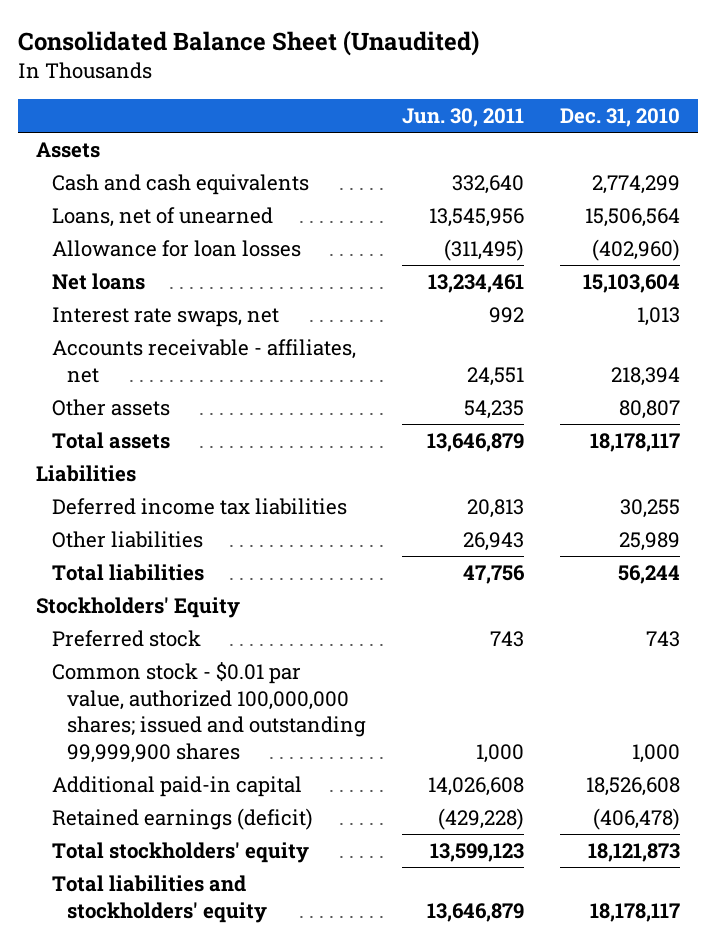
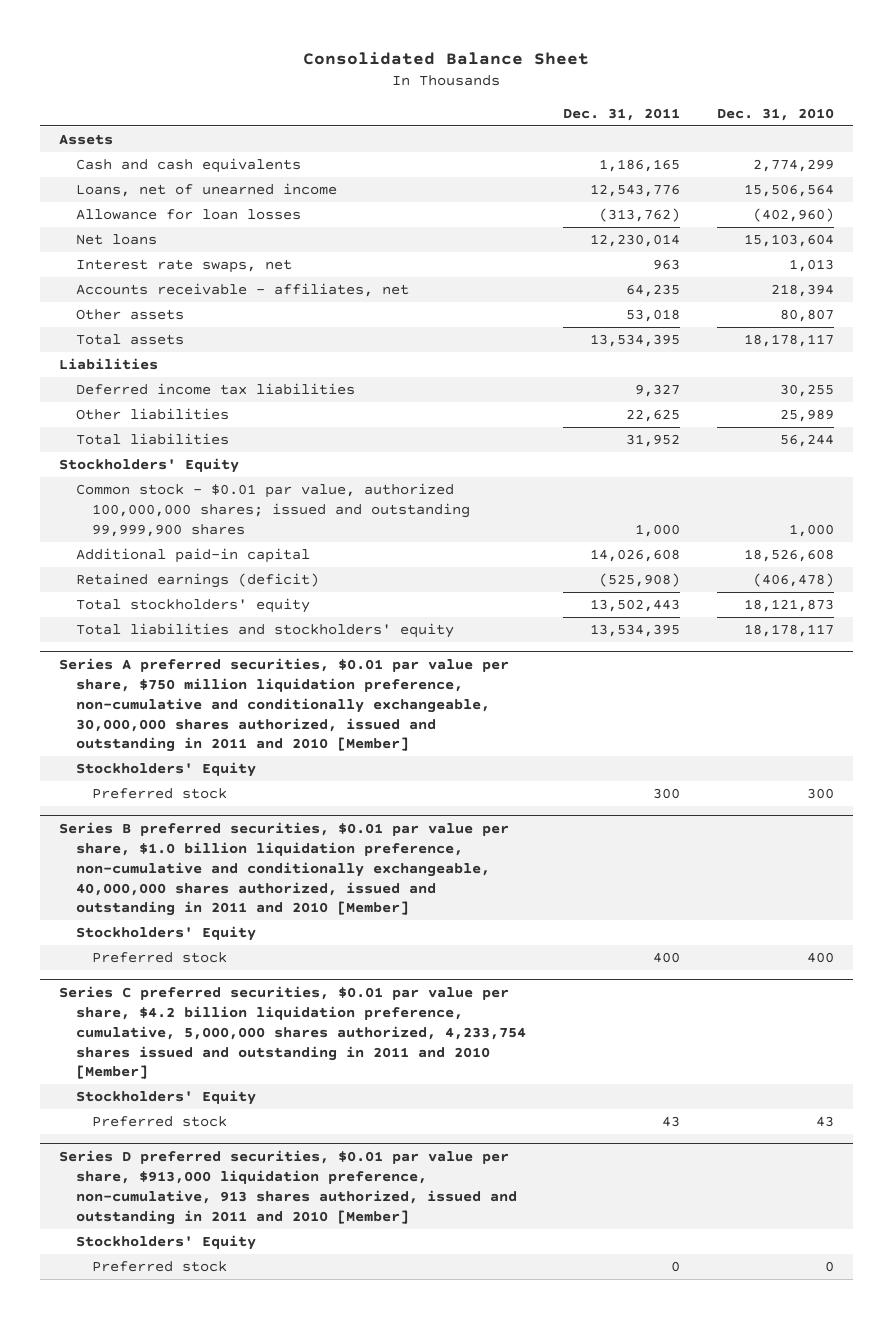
- Consolidated Balance Sheet (Unaudited)
+ Consolidated Balance Sheet
- | Jun. 30, 2011 | Dec. 31, 2010
+ | Dec. 31, 2011 | Dec. 31, 2010
- Loans, net of unearned | 13,545,956 | 15,506,564
+ Loans, net of unearned income | 12,543,776 | 15,506,564
- Preferred stock | 743 | 743
+ Series A preferred securities, $0.01 par value per share, $750 million liquidation preference, non-cumulative and conditionally exchangeable, 30,000,000 shares authorized, issued and outstanding in 2011 and 2010 [Member]
+ Stockholders' Equity
+ Preferred stock | 300 | 300
+ Series B preferred securities, $0.01 par value per share, $1.0 billion liquidation preference, non-cumulative and conditionally exchangeable, 40,000,000 shares authorized, issued and outstanding in 2011 and 2010 [Member]
+ Stockholders' Equity
+ Preferred stock | 400 | 400
+ Series C preferred securities, $0.01 par value per share, $4.2 billion liquidation preference, cumulative, 5,000,000 shares authorized, 4,233,754 shares issued and outstanding in 2011 and 2010 [Member]
+ Stockholders' Equity
+ Preferred stock | 43 | 43
+ Series D preferred securities, $0.01 par value per share, $913,000 liquidation preference, non-cumulative, 913 shares authorized, issued and outstanding in 2011 and 2010 [Member]
+ Stockholders' Equity
+ Preferred stock | 0 | 0

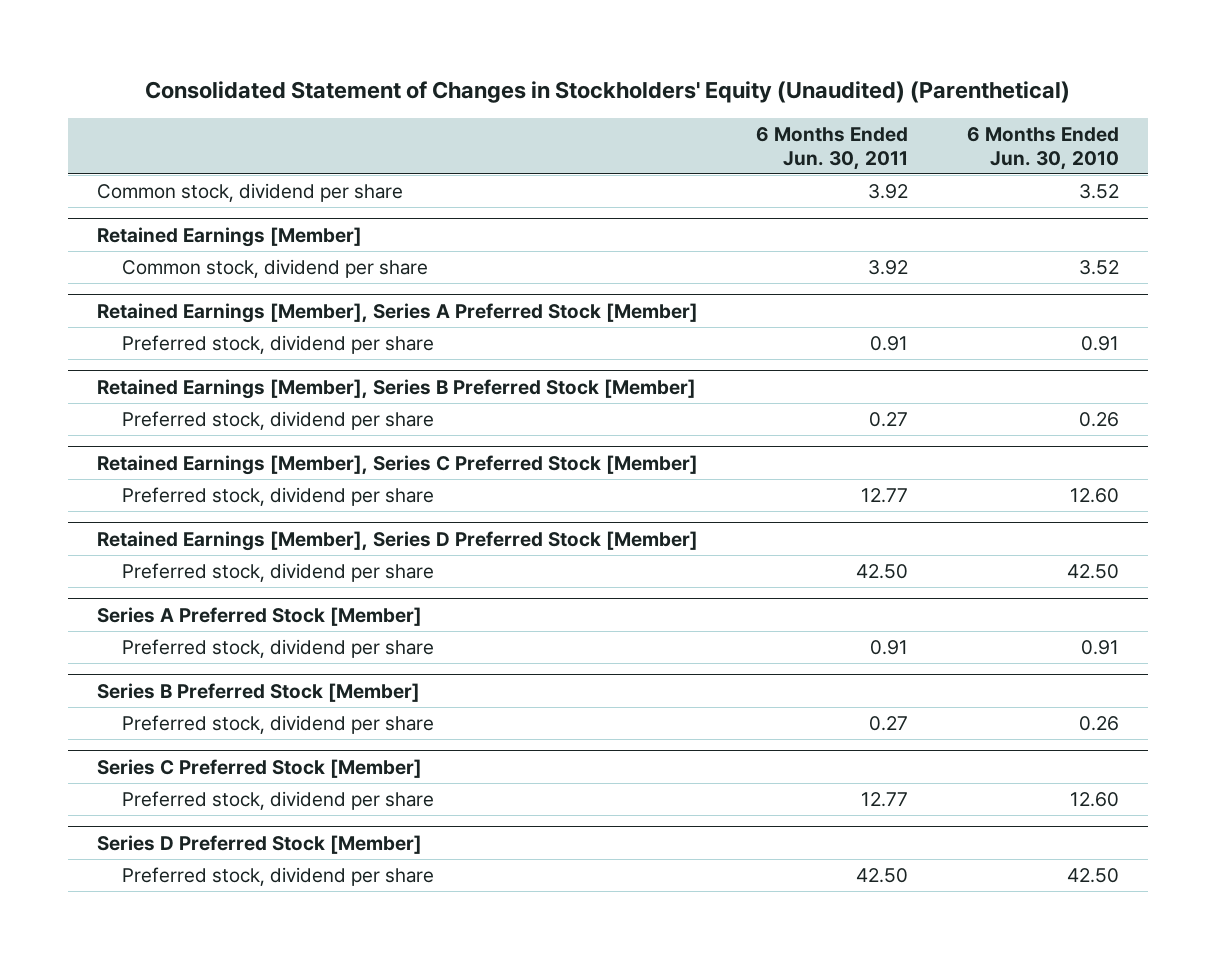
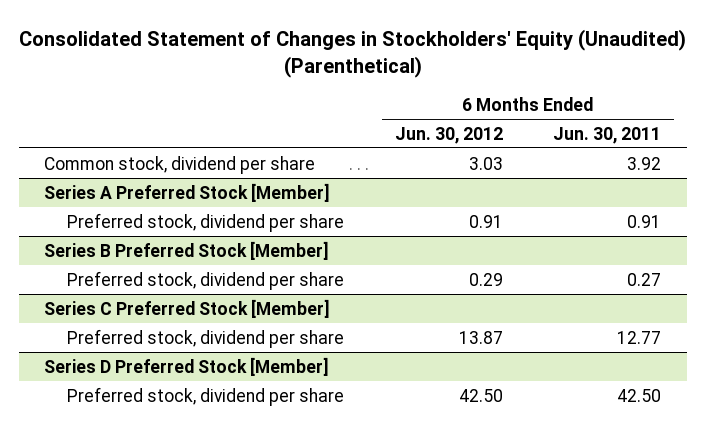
- | 6 Months Ended Jun. 30, 2011 | 6 Months Ended Jun. 30, 2010
+ | 6 Months Ended Jun. 30, 2012 | 6 Months Ended Jun. 30, 2011
- Retained Earnings [Member]
- Common stock, dividend per share | 3.92 | 3.52
- Retained Earnings [Member], Series A Preferred Stock [Member]
- Preferred stock, dividend per share | 0.91 | 0.91
- Retained Earnings [Member], Series B Preferred Stock [Member]
- Preferred stock, dividend per share | 0.27 | 0.26
- Retained Earnings [Member], Series C Preferred Stock [Member]
- Preferred stock, dividend per share | 12.77 | 12.60
- Retained Earnings [Member], Series D Preferred Stock [Member]
- Preferred stock, dividend per share | 42.50 | 42.50

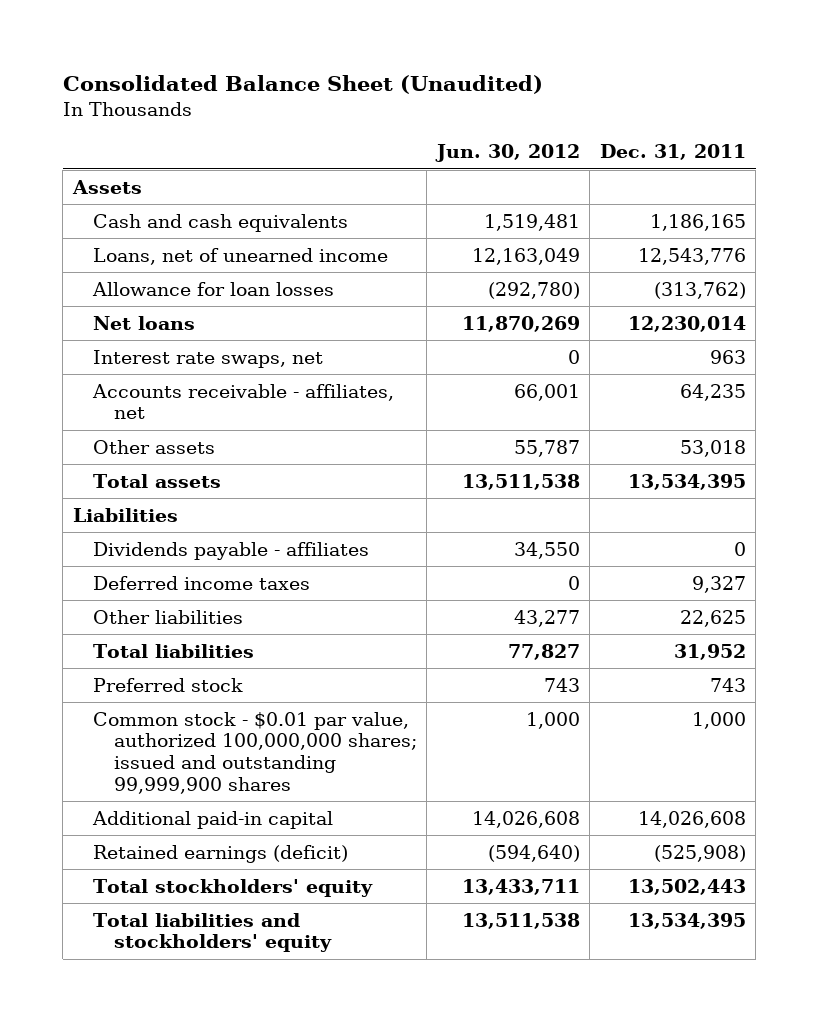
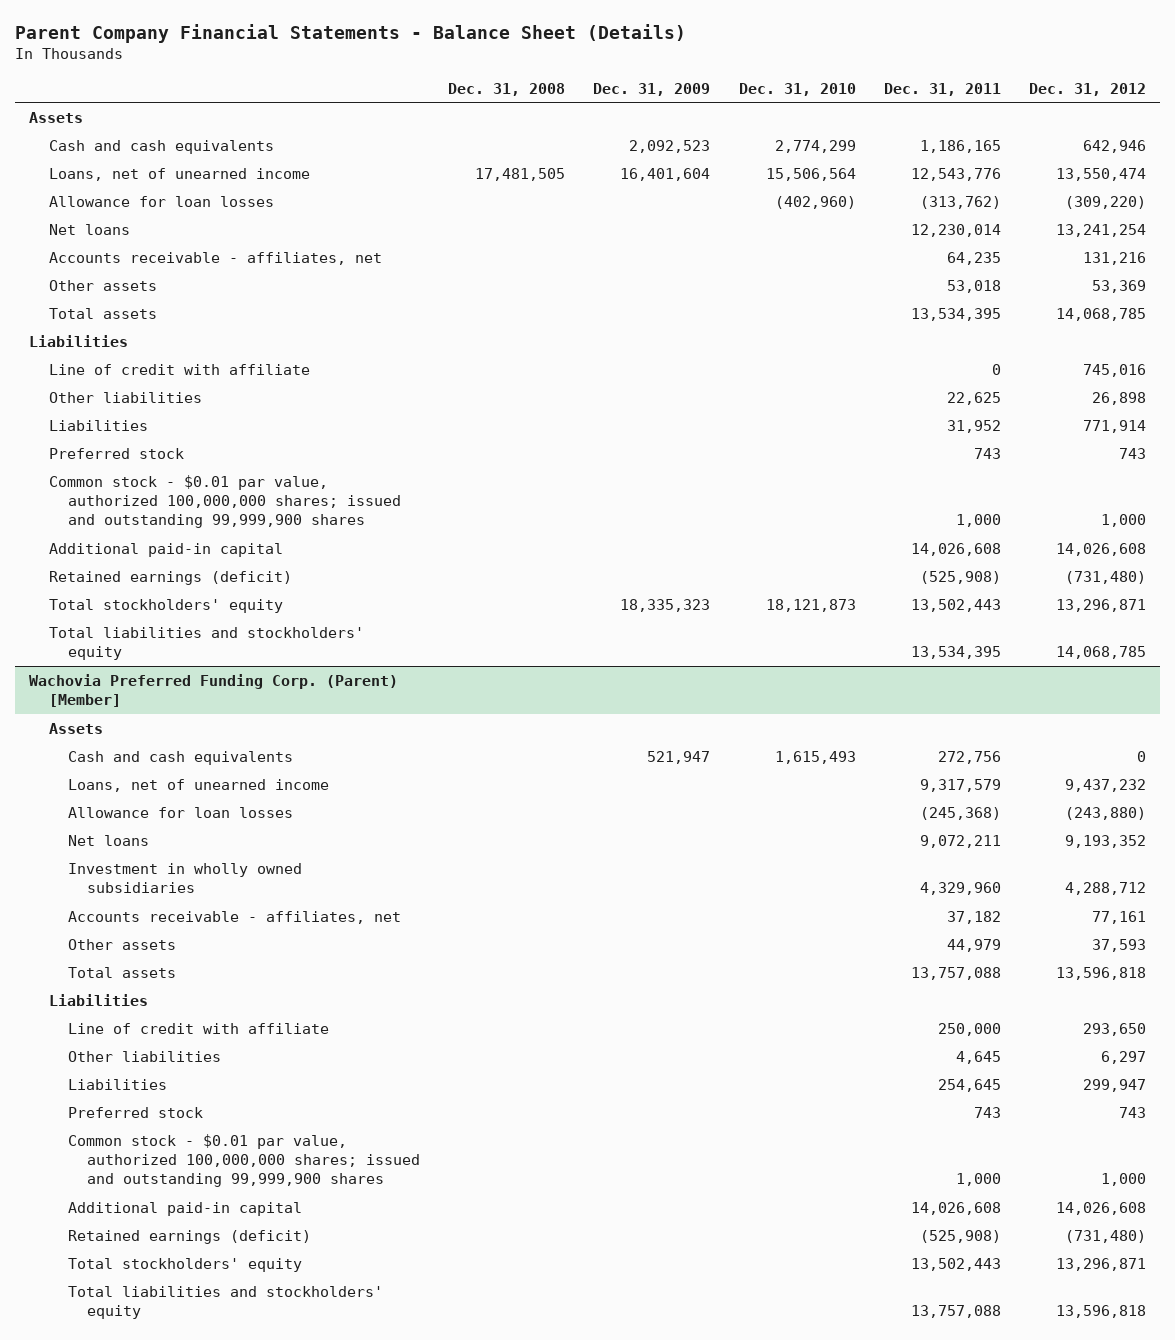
- Consolidated Balance Sheet (Unaudited)
+ Parent Company Financial Statements - Balance Sheet (Details)
- | Jun. 30, 2012 | Dec. 31, 2011
+ | Dec. 31, 2008 | Dec. 31, 2009 | Dec. 31, 2010 | Dec. 31, 2011 | Dec. 31, 2012
- Interest rate swaps, net | 0 | 963
- Dividends payable - affiliates | 34,550 | 0
- Deferred income taxes | 0 | 9,327
+ Line of credit with affiliate | | | | 0 | 745,016
- Total liabilities | 77,827 | 31,952
+ Liabilities | | | | 31,952 | 771,914
+ Wachovia Preferred Funding Corp. (Parent) [Member]
+ Assets
+ Cash and cash equivalents | | 521,947 | 1,615,493 | 272,756 | 0
+ Loans, net of unearned income | | | | 9,317,579 | 9,437,232
+ Allowance for loan losses | | | | (245,368) | (243,880)
+ Net loans | | | | 9,072,211 | 9,193,352
+ Investment in wholly owned subsidiaries | | | | 4,329,960 | 4,288,712
+ Accounts receivable - affiliates, net | | | | 37,182 | 77,161
+ Other assets | | | | 44,979 | 37,593
+ Total assets | | | | 13,757,088 | 13,596,818
+ Liabilities
+ Line of credit with affiliate | | | | 250,000 | 293,650
+ Other liabilities | | | | 4,645 | 6,297
+ Liabilities | | | | 254,645 | 299,947
+ Preferred stock | | | | 743 | 743
+ Common stock - $0.01 par value, authorized 100,000,000 shares; issued and outstanding 99,999,900 shares | | | | 1,000 | 1,000
+ Additional paid-in capital | | | | 14,026,608 | 14,026,608
+ Retained earnings (deficit) | | | | (525,908) | (731,480)
+ Total stockholders' equity | | | | 13,502,443 | 13,296,871
+ Total liabilities and stockholders' equity | | | | 13,757,088 | 13,596,818

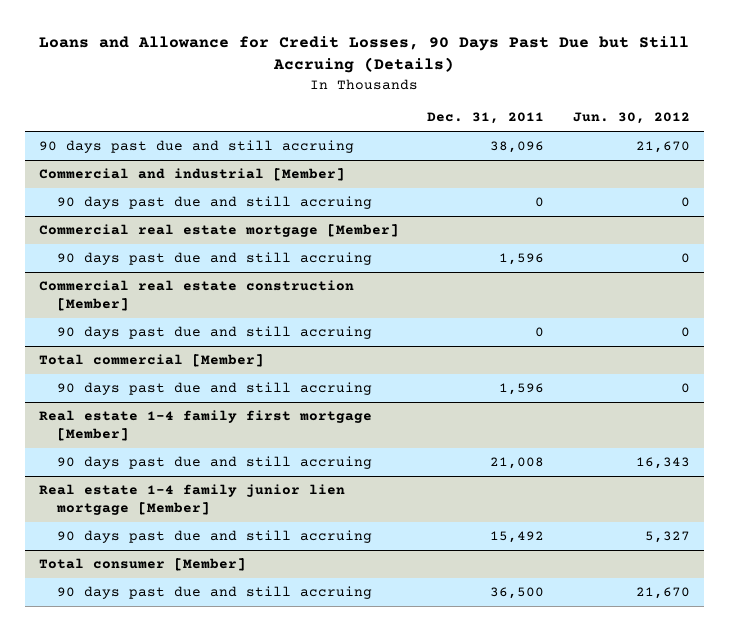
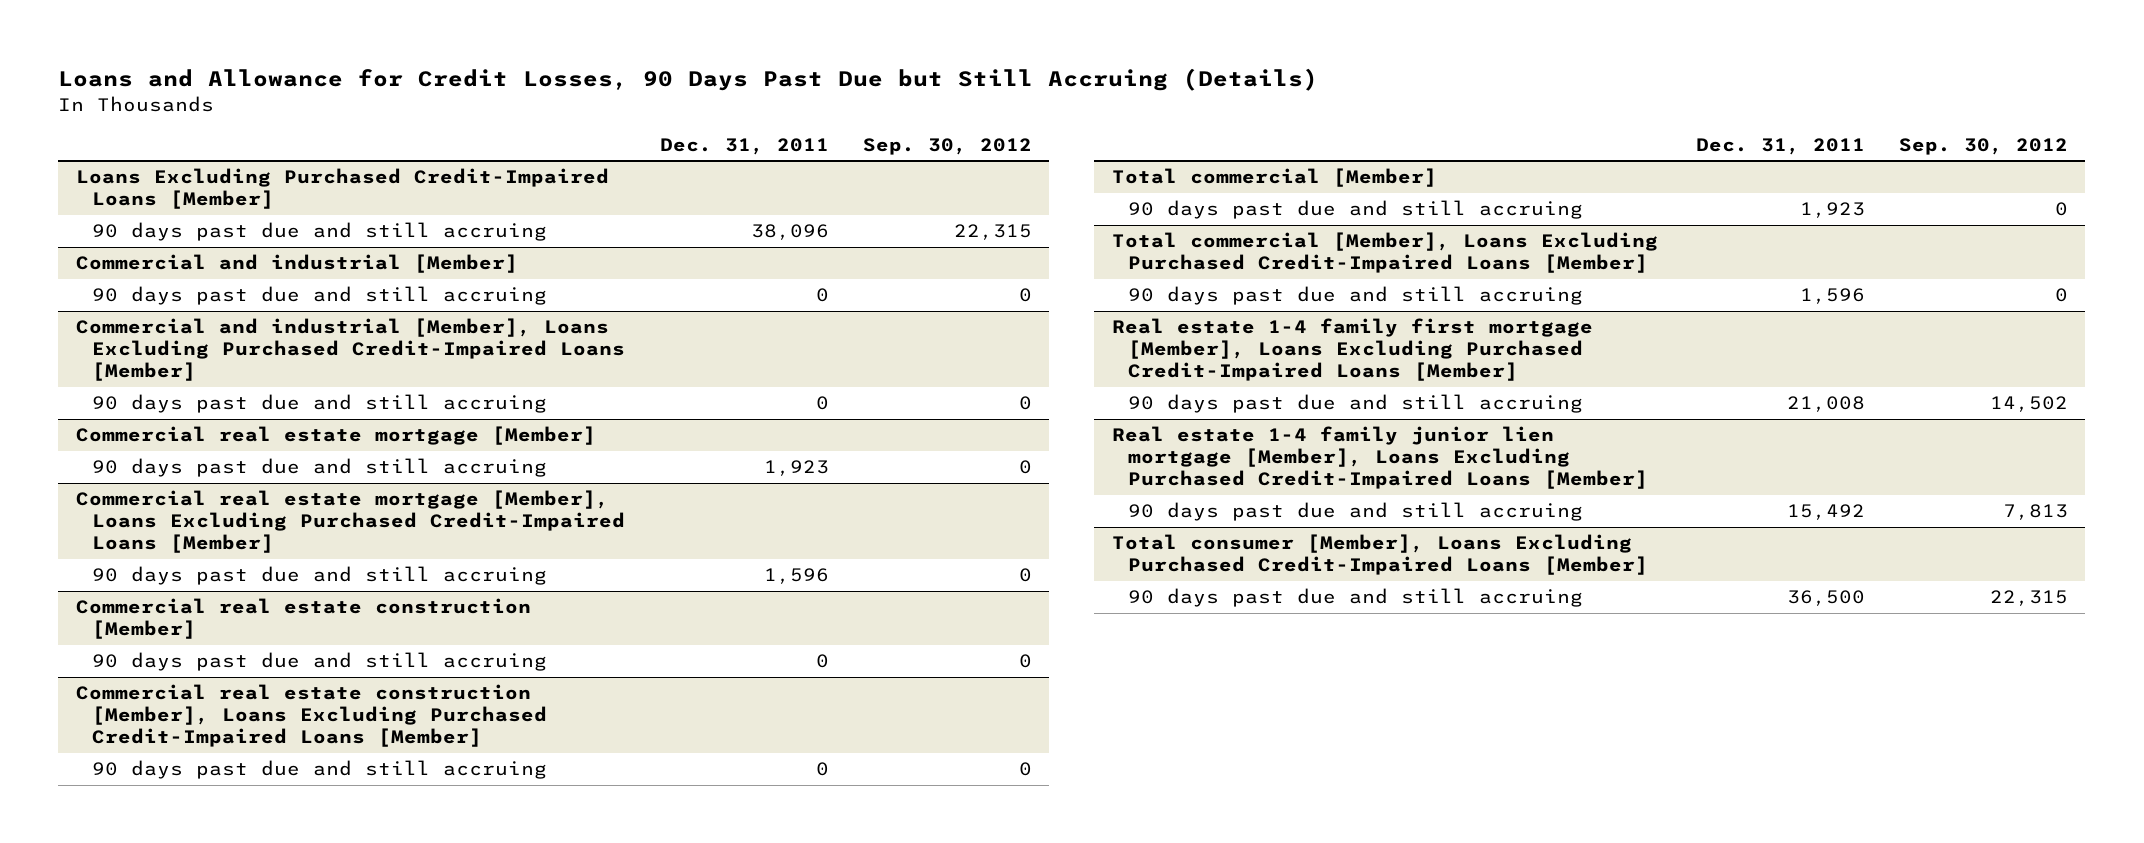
- | Dec. 31, 2011 | Jun. 30, 2012
+ | Dec. 31, 2011 | Sep. 30, 2012
+ Loans Excluding Purchased Credit-Impaired Loans [Member]
+ Commercial and industrial [Member], Loans Excluding Purchased Credit-Impaired Loans [Member]
+ 90 days past due and still accruing | 0 | 0
@ Commercial real estate mortgage [Member]
+ 90 days past due and still accruing | 1,923 | 0
+ Commercial real estate mortgage [Member], Loans Excluding Purchased Credit-Impaired Loans [Member]
+ Commercial real estate construction [Member], Loans Excluding Purchased Credit-Impaired Loans [Member]
+ 90 days past due and still accruing | 0 | 0
@ Total commercial [Member]
+ 90 days past due and still accruing | 1,923 | 0
+ Total commercial [Member], Loans Excluding Purchased Credit-Impaired Loans [Member]
- Real estate 1-4 family first mortgage [Member]
+ Real estate 1-4 family first mortgage [Member], Loans Excluding Purchased Credit-Impaired Loans [Member]
- Real estate 1-4 family junior lien mortgage [Member]
+ Real estate 1-4 family junior lien mortgage [Member], Loans Excluding Purchased Credit-Impaired Loans [Member]
- Total consumer [Member]
+ Total consumer [Member], Loans Excluding Purchased Credit-Impaired Loans [Member]

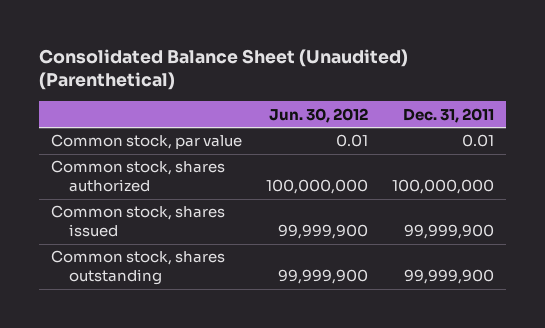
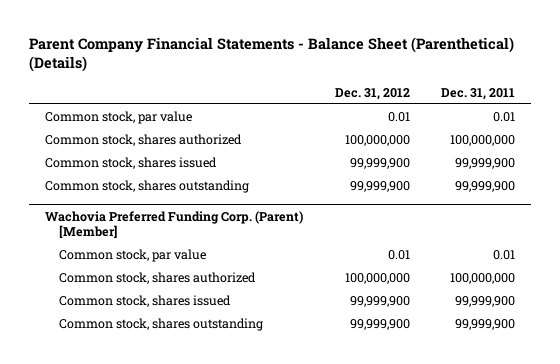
- Consolidated Balance Sheet (Unaudited) (Parenthetical)
+ Parent Company Financial Statements - Balance Sheet (Parenthetical) (Details)
- | Jun. 30, 2012 | Dec. 31, 2011
+ | Dec. 31, 2012 | Dec. 31, 2011
+ Wachovia Preferred Funding Corp. (Parent) [Member]
+ Common stock, par value | 0.01 | 0.01
+ Common stock, shares authorized | 100,000,000 | 100,000,000
+ Common stock, shares issued | 99,999,900 | 99,999,900
+ Common stock, shares outstanding | 99,999,900 | 99,999,900

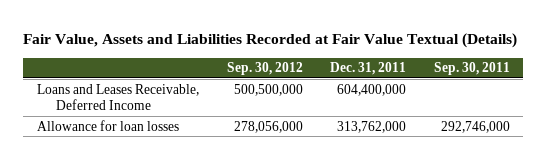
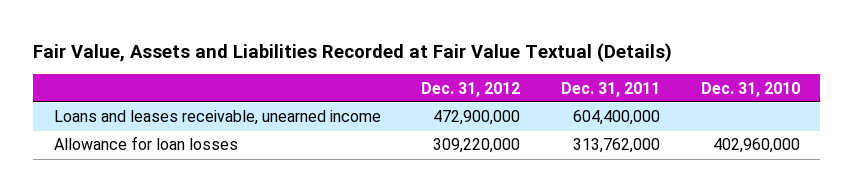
- | Sep. 30, 2012 | Dec. 31, 2011 | Sep. 30, 2011
+ | Dec. 31, 2012 | Dec. 31, 2011 | Dec. 31, 2010
- Loans and Leases Receivable, Deferred Income | 500,500,000 | 604,400,000 |
+ Loans and leases receivable, unearned income | 472,900,000 | 604,400,000 |

